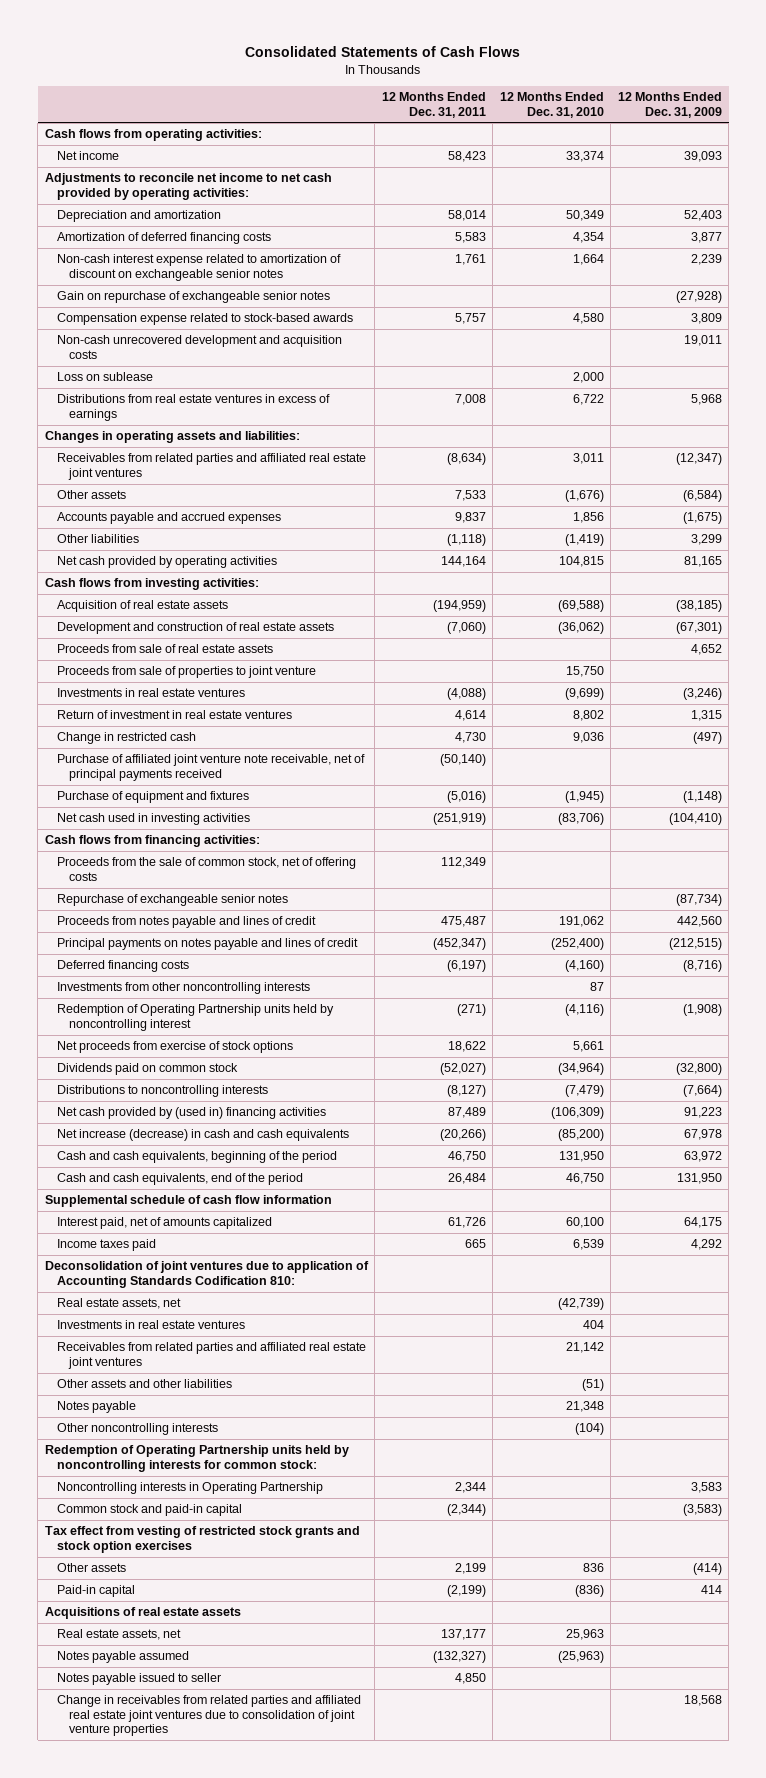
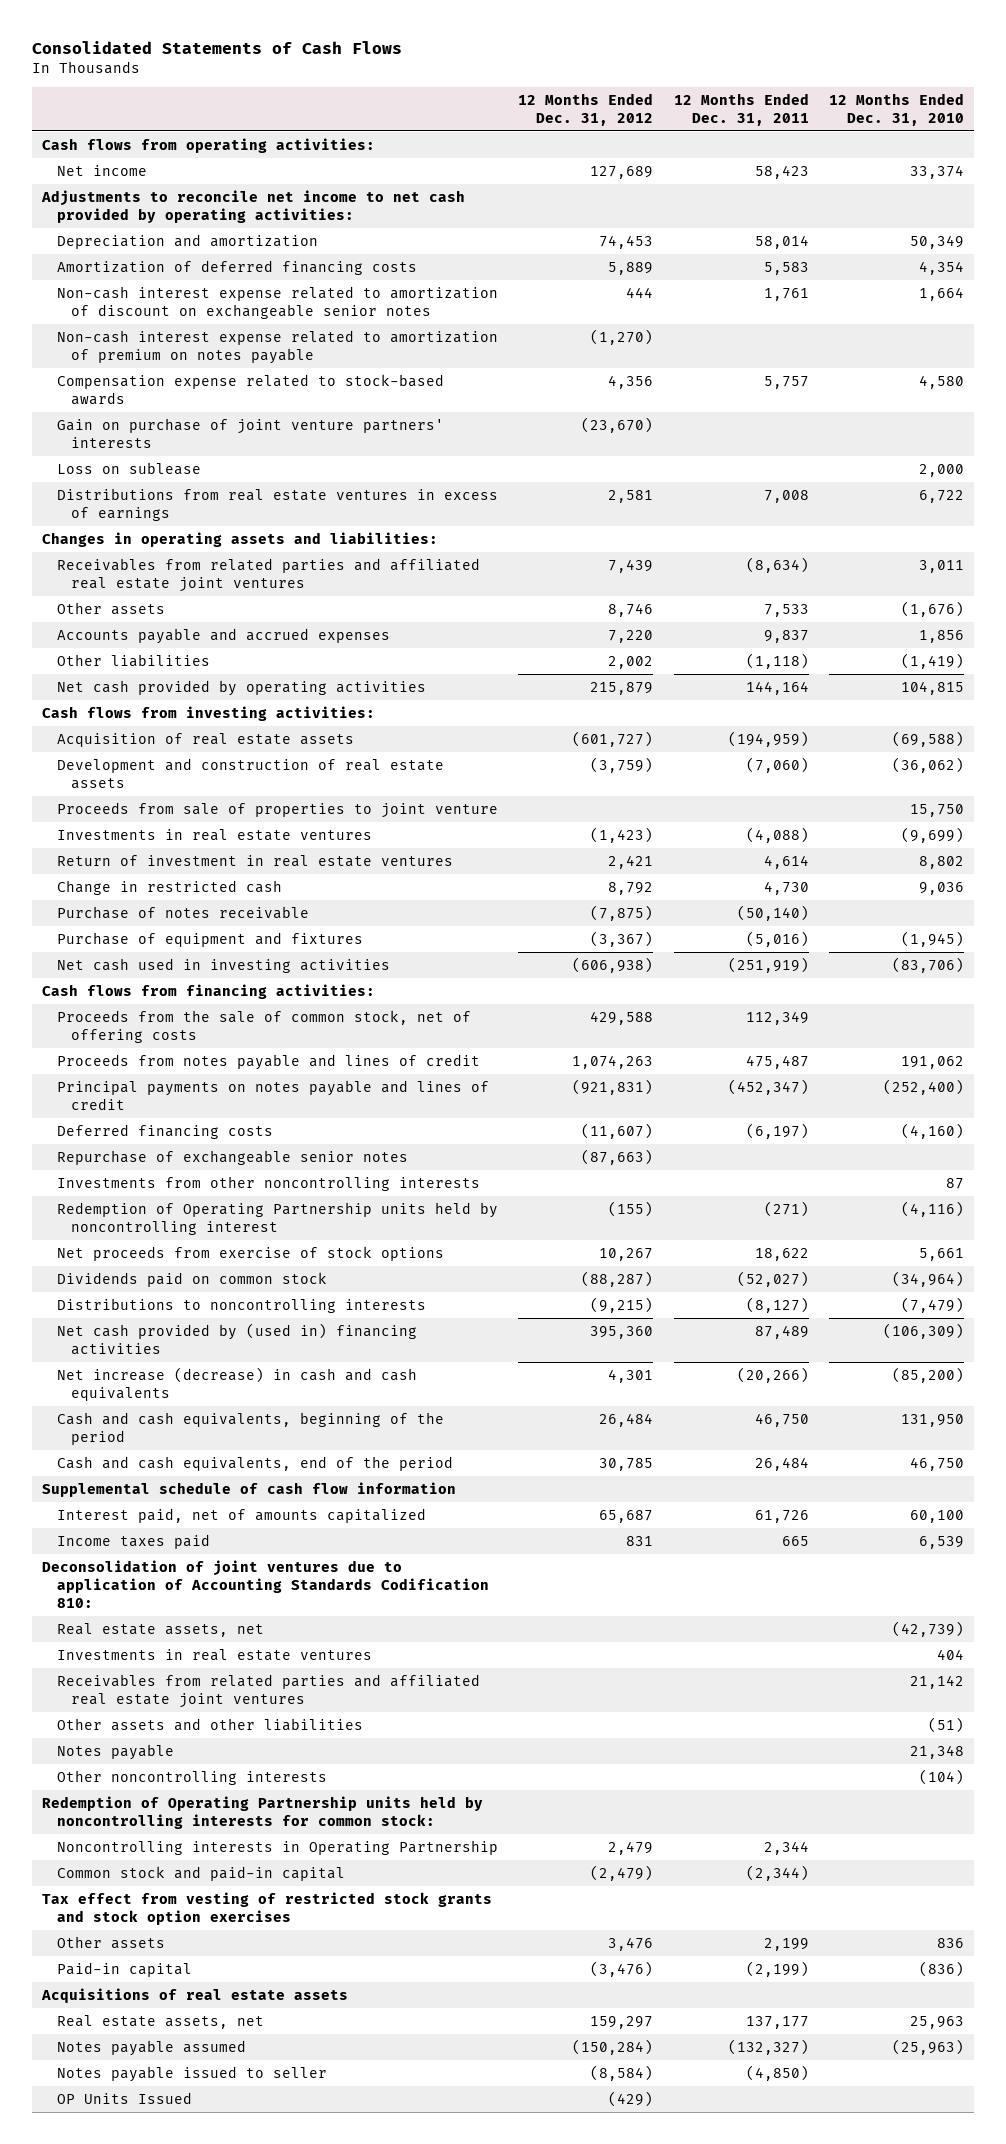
- | 12 Months Ended Dec. 31, 2011 | 12 Months Ended Dec. 31, 2010 | 12 Months Ended Dec. 31, 2009
+ | 12 Months Ended Dec. 31, 2012 | 12 Months Ended Dec. 31, 2011 | 12 Months Ended Dec. 31, 2010
- Gain on repurchase of exchangeable senior notes | | | (27,928)
+ Non-cash interest expense related to amortization of premium on notes payable | (1,270) | |
- Non-cash unrecovered development and acquisition costs | | | 19,011
+ Gain on purchase of joint venture partners' interests | (23,670) | |
- Proceeds from sale of real estate assets | | | 4,652
- Purchase of affiliated joint venture note receivable, net of principal payments received | (50,140) | |
+ Purchase of notes receivable | (7,875) | (50,140) |
moved down: Repurchase of exchangeable senior notes | (87,663) | |
- Notes payable issued to seller | 4,850 | |
- Change in receivables from related parties and affiliated real estate joint ventures due to consolidation of joint venture properties | | | 18,568
+ Notes payable issued to seller | (8,584) | (4,850) |
+ OP Units Issued | (429) | |

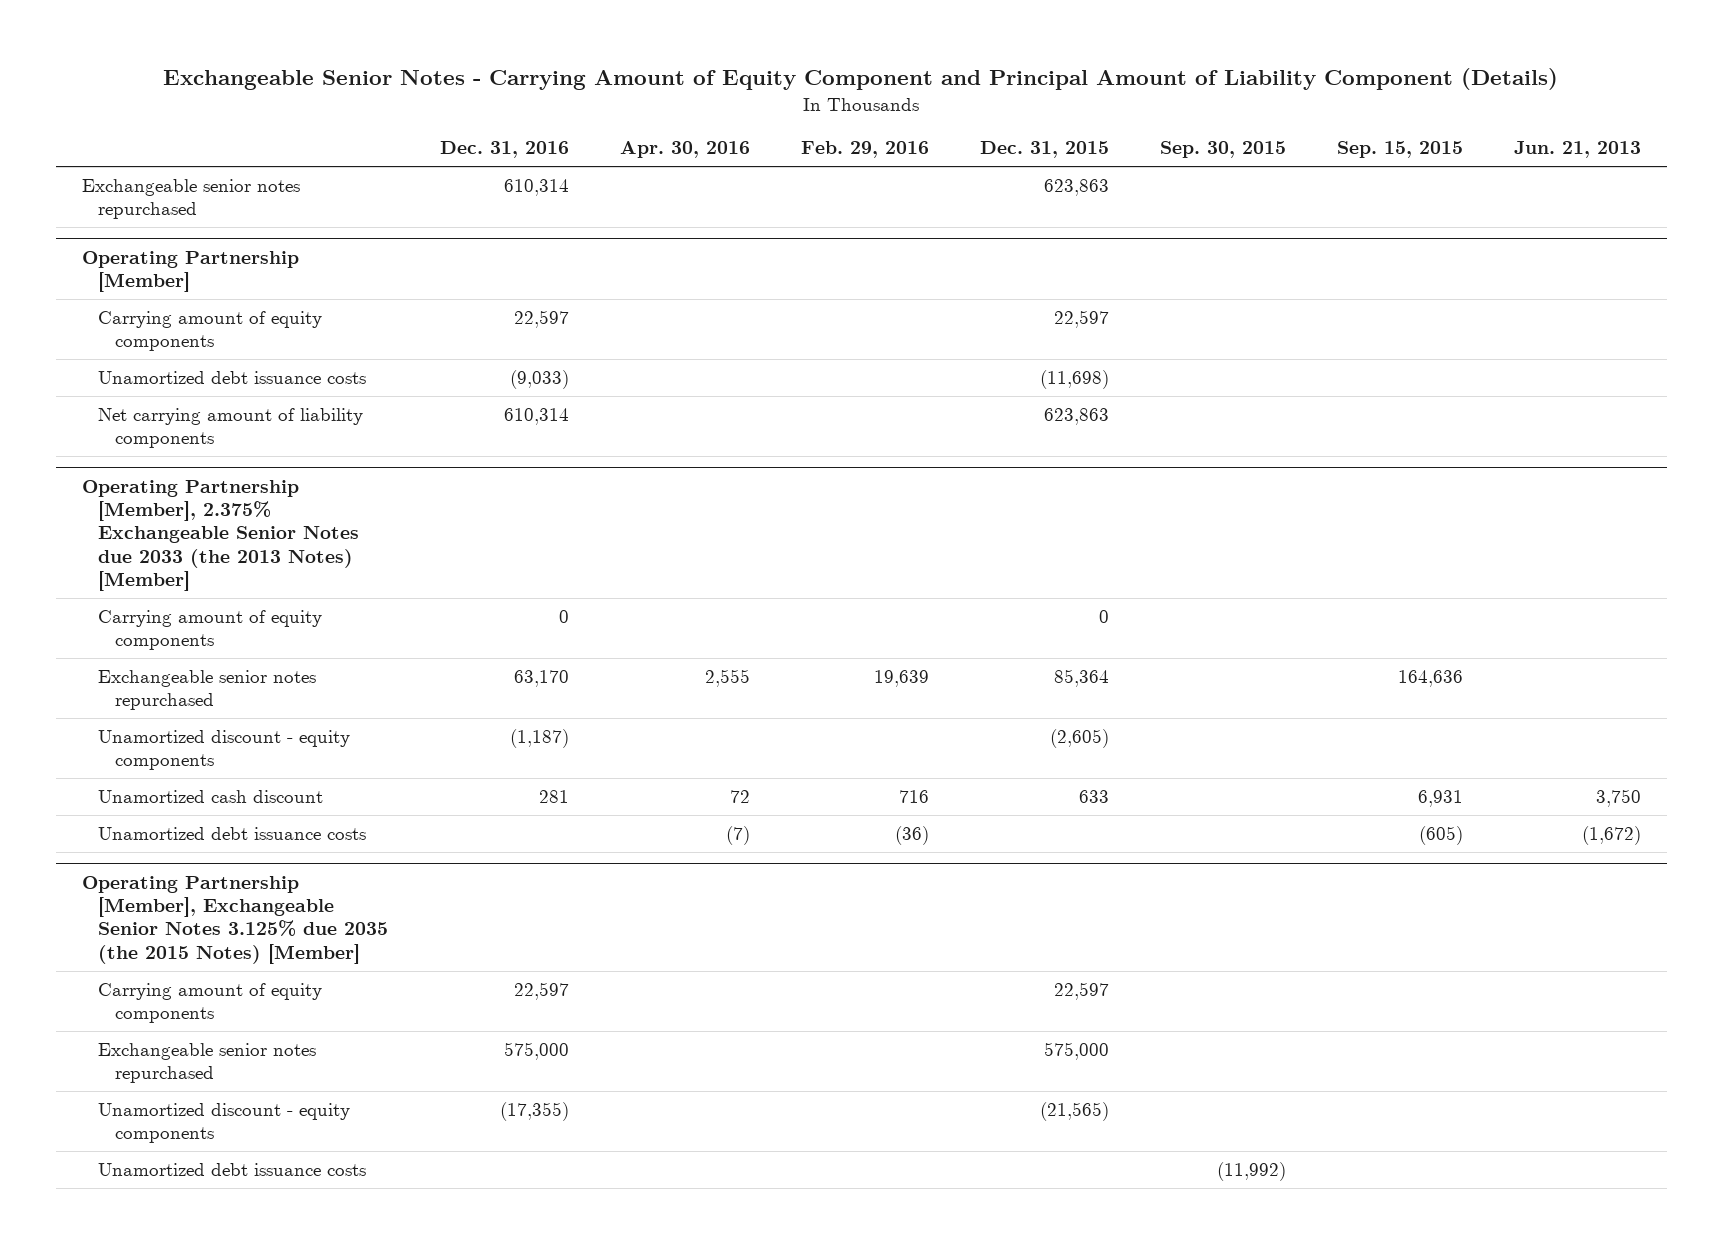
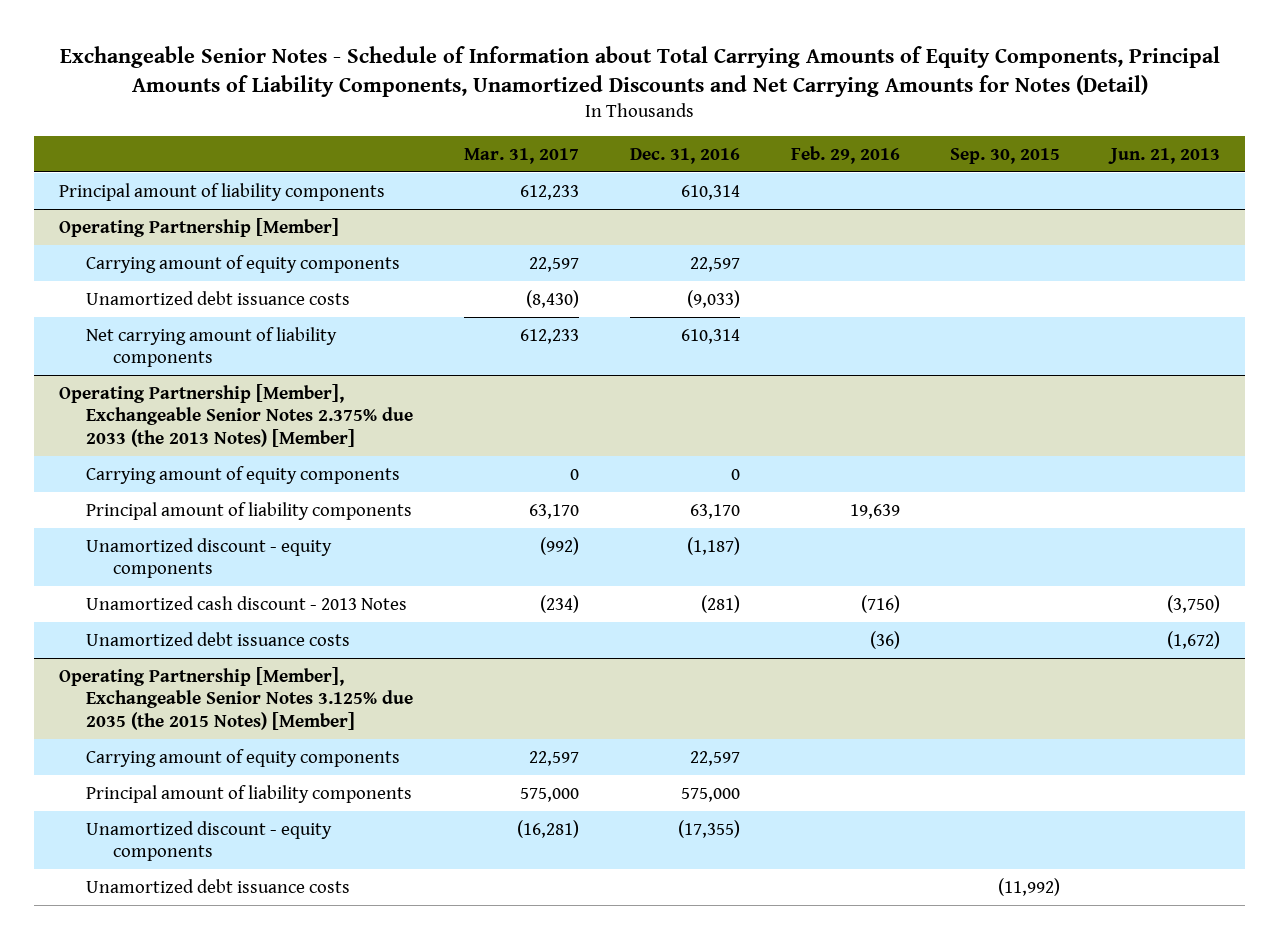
- Exchangeable Senior Notes - Carrying Amount of Equity Component and Principal Amount of Liability Component (Details)
+ Exchangeable Senior Notes - Schedule of Information about Total Carrying Amounts of Equity Components, Principal Amounts of Liability Components, Unamortized Discounts and Net Carrying Amounts for Notes (Detail)
- | Dec. 31, 2016 | Apr. 30, 2016 | Feb. 29, 2016 | Dec. 31, 2015 | Sep. 30, 2015 | Sep. 15, 2015 | Jun. 21, 2013
+ | Mar. 31, 2017 | Dec. 31, 2016 | Feb. 29, 2016 | Sep. 30, 2015 | Jun. 21, 2013
- Exchangeable senior notes repurchased | 610,314 | | | 623,863 | | |
+ Principal amount of liability components | 612,233 | 610,314 | | |
- Operating Partnership [Member], 2.375% Exchangeable Senior Notes due 2033 (the 2013 Notes) [Member]
+ Operating Partnership [Member], Exchangeable Senior Notes 2.375% due 2033 (the 2013 Notes) [Member]
- Exchangeable senior notes repurchased | 63,170 | 2,555 | 19,639 | 85,364 | | 164,636 |
+ Principal amount of liability components | 63,170 | 63,170 | 19,639 | |
- Unamortized cash discount | 281 | 72 | 716 | 633 | | 6,931 | 3,750
+ Unamortized cash discount - 2013 Notes | (234) | (281) | (716) | | (3,750)
@ Operating Partnership [Member], Exchangeable Senior Notes 3.125% due 2035 (the 2015 Notes) [Member]
- Exchangeable senior notes repurchased | 575,000 | | | 575,000 | | |
+ Principal amount of liability components | 575,000 | 575,000 | | |

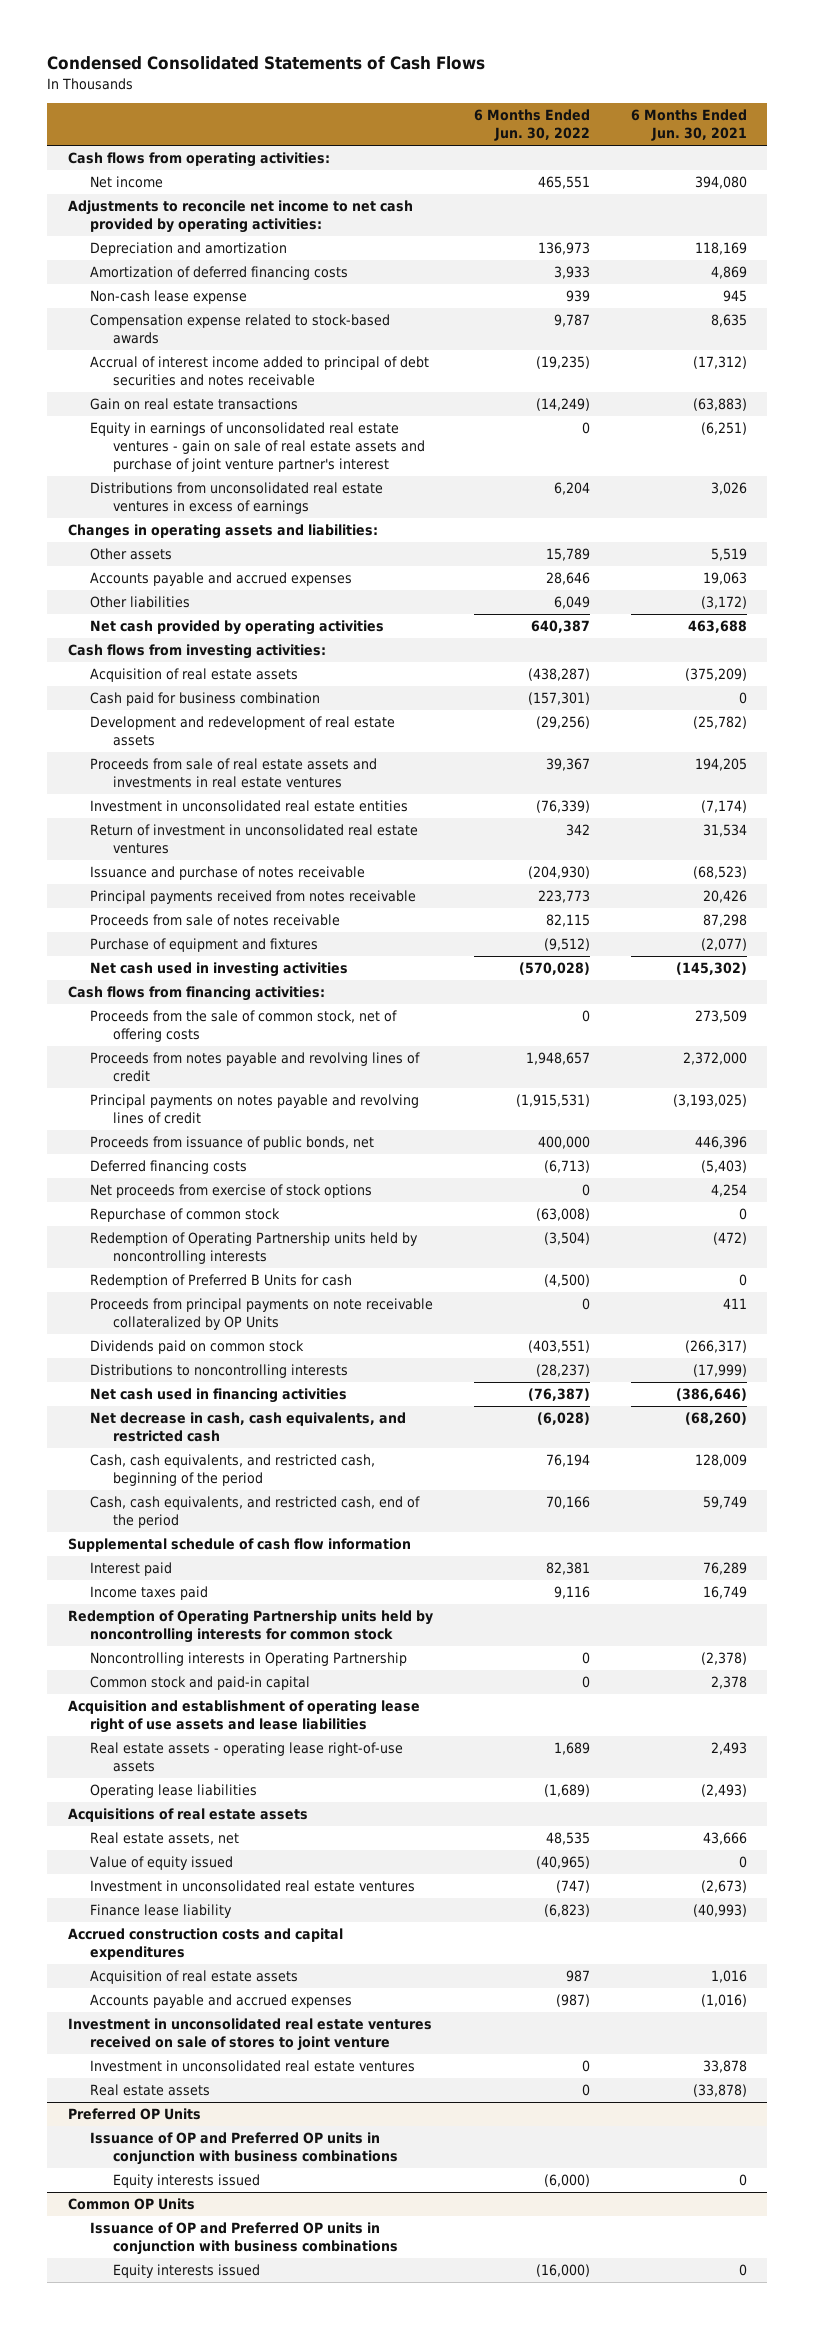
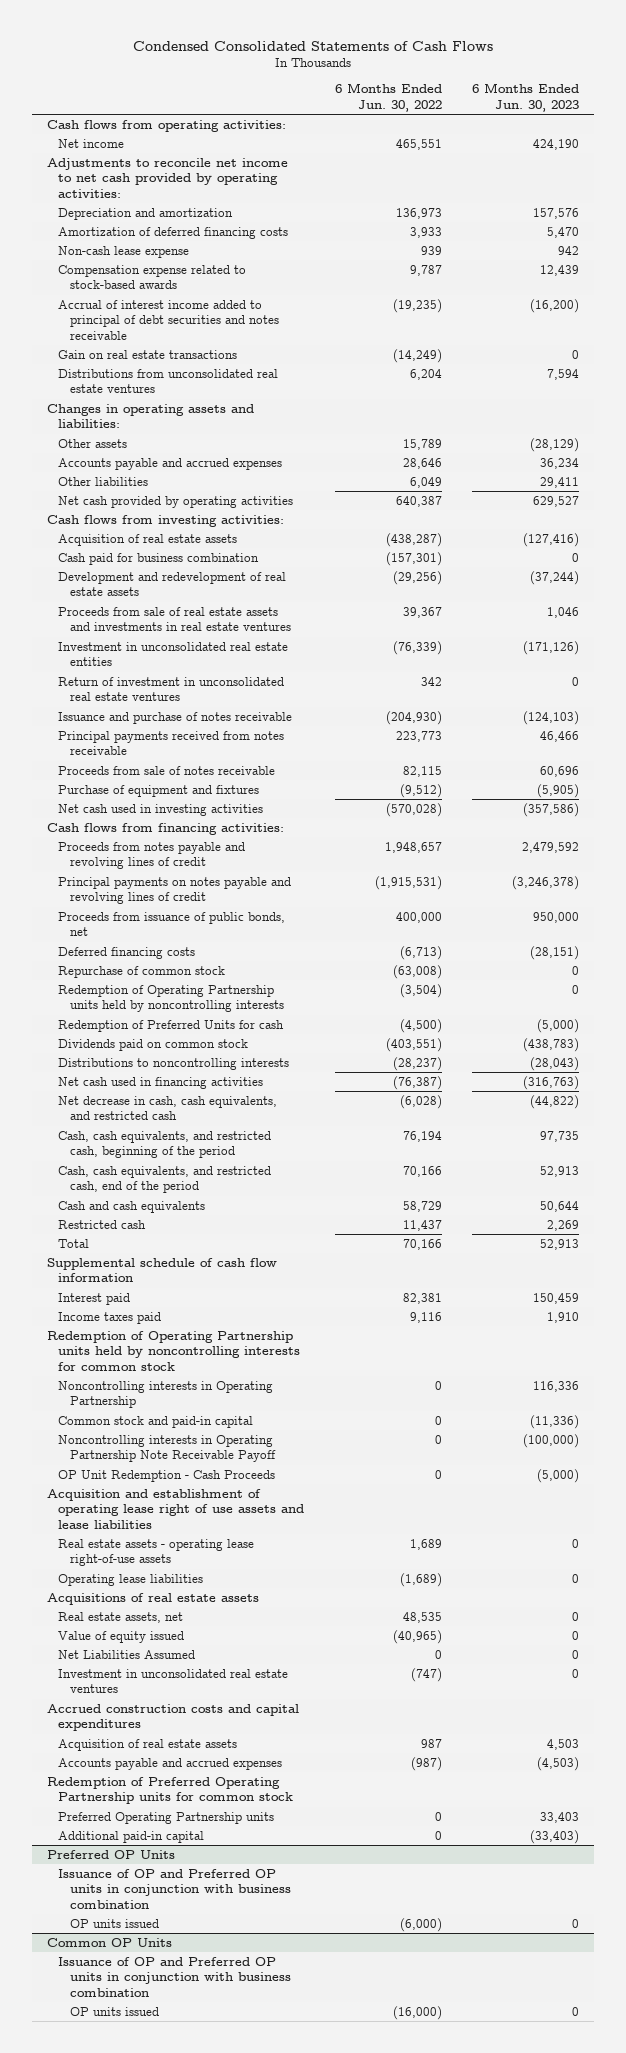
- | 6 Months Ended Jun. 30, 2022 | 6 Months Ended Jun. 30, 2021
+ | 6 Months Ended Jun. 30, 2022 | 6 Months Ended Jun. 30, 2023
- Equity in earnings of unconsolidated real estate ventures - gain on sale of real estate assets and purchase of joint venture partner's interest | 0 | (6,251)
- Distributions from unconsolidated real estate ventures in excess of earnings | 6,204 | 3,026
+ Distributions from unconsolidated real estate ventures | 6,204 | 7,594
- Proceeds from the sale of common stock, net of offering costs | 0 | 273,509
- Net proceeds from exercise of stock options | 0 | 4,254
- Redemption of Preferred B Units for cash | (4,500) | 0
- Proceeds from principal payments on note receivable collateralized by OP Units | 0 | 411
+ Redemption of Preferred Units for cash | (4,500) | (5,000)
+ Cash and cash equivalents | 58,729 | 50,644
+ Restricted cash | 11,437 | 2,269
+ Total | 70,166 | 52,913
+ Noncontrolling interests in Operating Partnership Note Receivable Payoff | 0 | (100,000)
+ OP Unit Redemption - Cash Proceeds | 0 | (5,000)
+ Net Liabilities Assumed | 0 | 0
- Finance lease liability | (6,823) | (40,993)
- Investment in unconsolidated real estate ventures received on sale of stores to joint venture
- Investment in unconsolidated real estate ventures | 0 | 33,878
- Real estate assets | 0 | (33,878)
+ Redemption of Preferred Operating Partnership units for common stock
+ Preferred Operating Partnership units | 0 | 33,403
+ Additional paid-in capital | 0 | (33,403)
@ Preferred OP Units
- Issuance of OP and Preferred OP units in conjunction with business combinations
- Equity interests issued | (6,000) | 0
+ Issuance of OP and Preferred OP units in conjunction with business combination
+ OP units issued | (6,000) | 0
@ Common OP Units
- Issuance of OP and Preferred OP units in conjunction with business combinations
- Equity interests issued | (16,000) | 0
+ Issuance of OP and Preferred OP units in conjunction with business combination
+ OP units issued | (16,000) | 0

